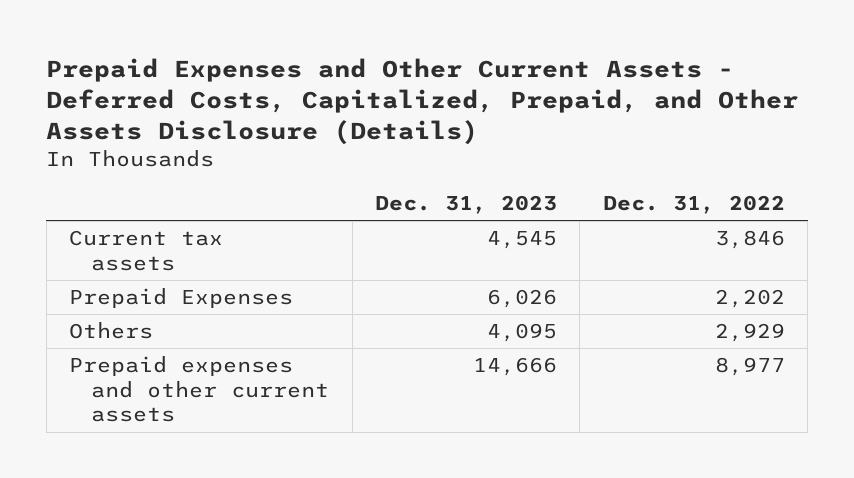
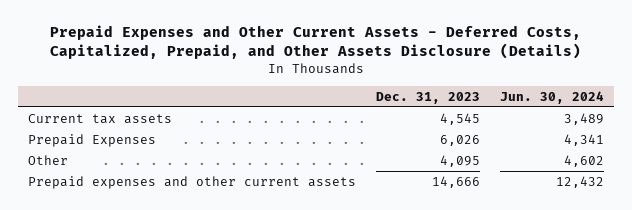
- | Dec. 31, 2023 | Dec. 31, 2022
+ | Dec. 31, 2023 | Jun. 30, 2024
- Others | 4,095 | 2,929
+ Other | 4,095 | 4,602

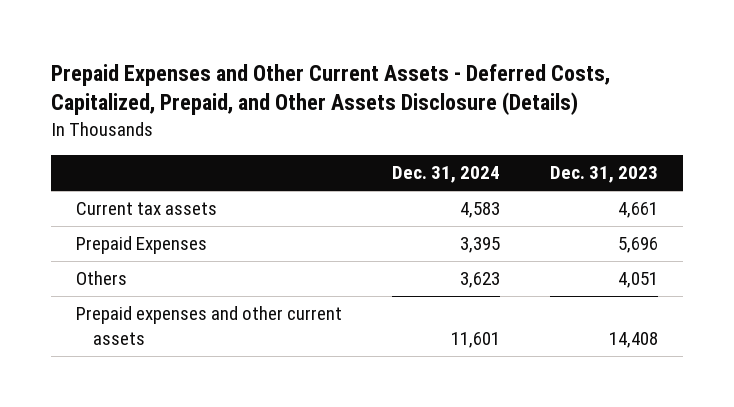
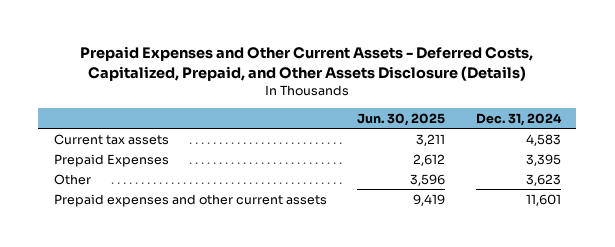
- | Dec. 31, 2024 | Dec. 31, 2023
+ | Jun. 30, 2025 | Dec. 31, 2024
- Others | 3,623 | 4,051
+ Other | 3,596 | 3,623

